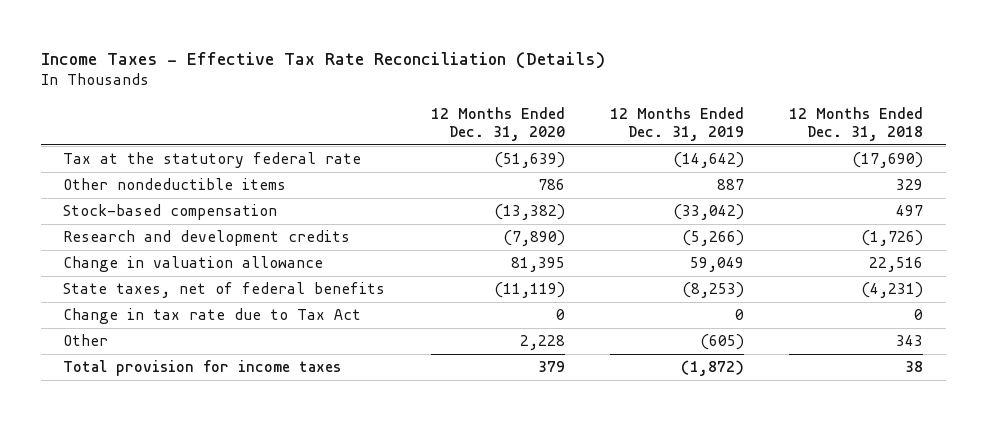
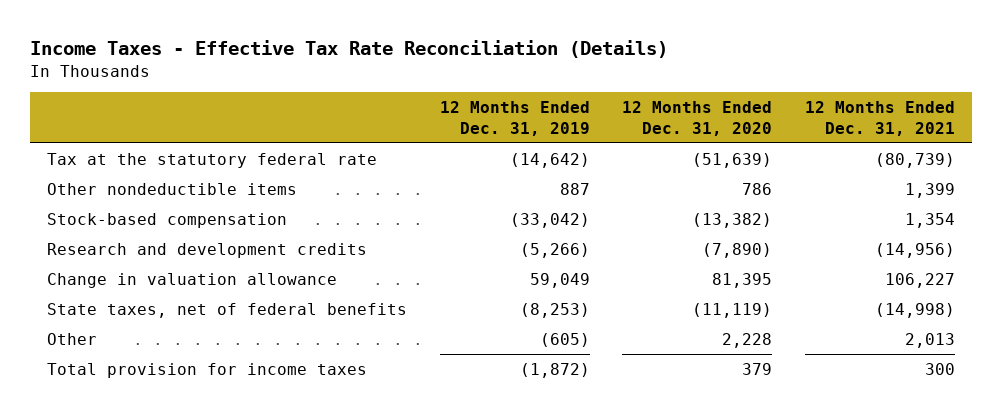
- | 12 Months Ended Dec. 31, 2020 | 12 Months Ended Dec. 31, 2019 | 12 Months Ended Dec. 31, 2018
+ | 12 Months Ended Dec. 31, 2019 | 12 Months Ended Dec. 31, 2020 | 12 Months Ended Dec. 31, 2021
- Change in tax rate due to Tax Act | 0 | 0 | 0

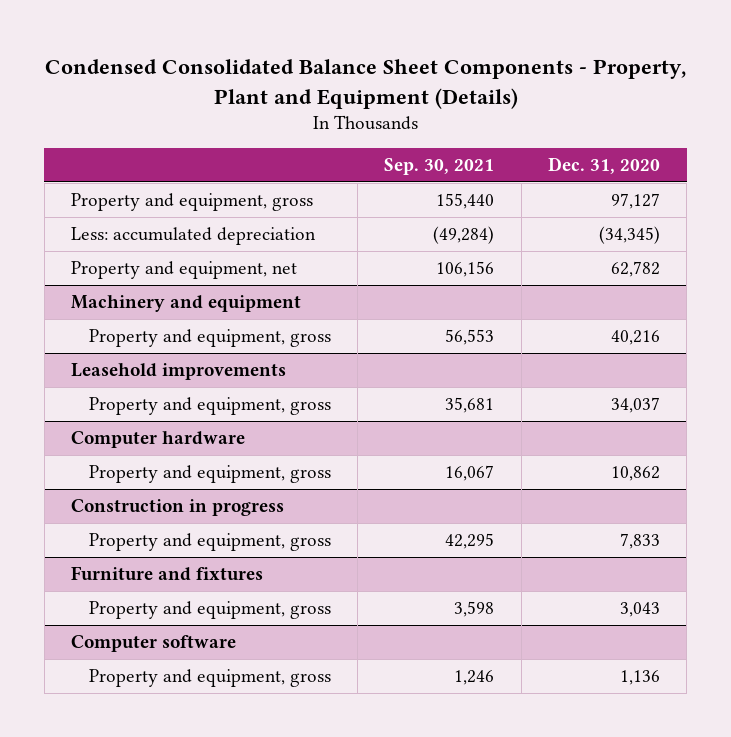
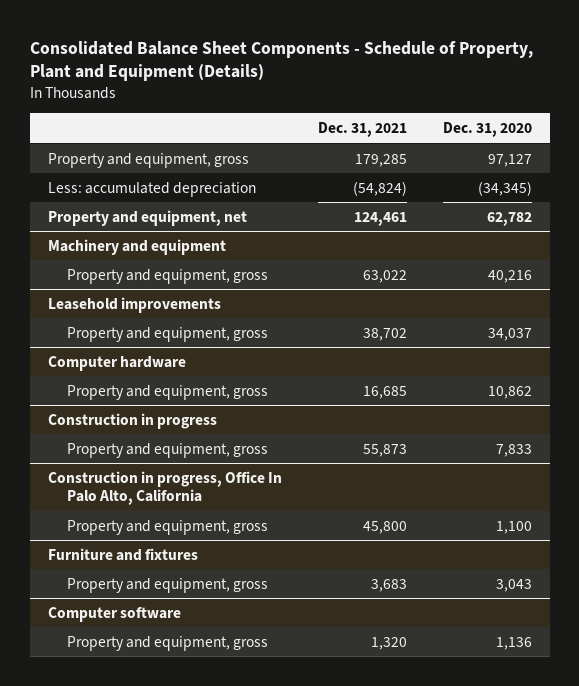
- Condensed Consolidated Balance Sheet Components - Property, Plant and Equipment (Details)
+ Consolidated Balance Sheet Components - Schedule of Property, Plant and Equipment (Details)
- | Sep. 30, 2021 | Dec. 31, 2020
+ | Dec. 31, 2021 | Dec. 31, 2020
+ Construction in progress, Office In Palo Alto, California
+ Property and equipment, gross | 45,800 | 1,100

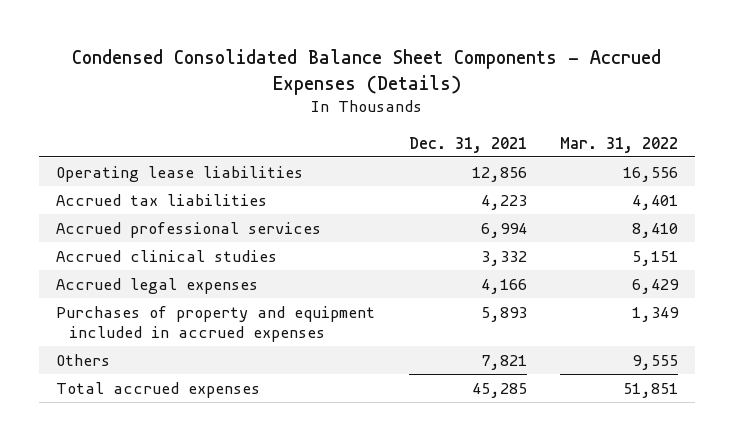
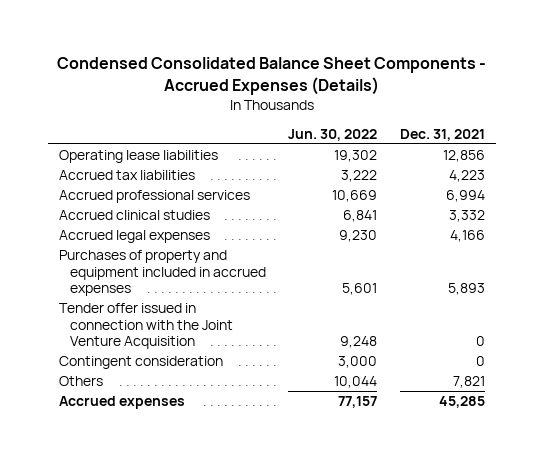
- | Dec. 31, 2021 | Mar. 31, 2022
+ | Jun. 30, 2022 | Dec. 31, 2021
+ Tender offer issued in connection with the Joint Venture Acquisition | 9,248 | 0
+ Contingent consideration | 3,000 | 0
- Total accrued expenses | 45,285 | 51,851
+ Accrued expenses | 77,157 | 45,285

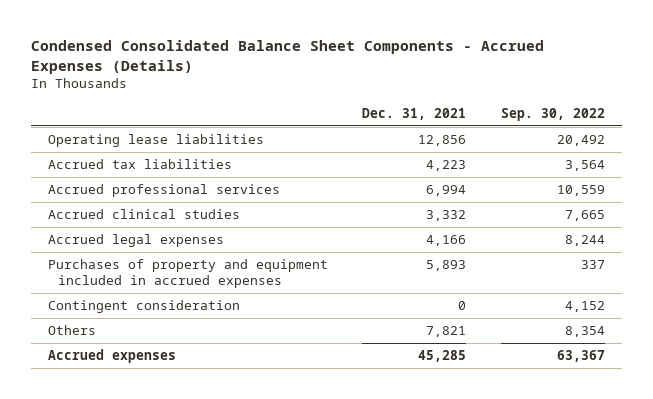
- | Jun. 30, 2022 | Dec. 31, 2021
+ | Dec. 31, 2021 | Sep. 30, 2022
- Tender offer issued in connection with the Joint Venture Acquisition | 9,248 | 0

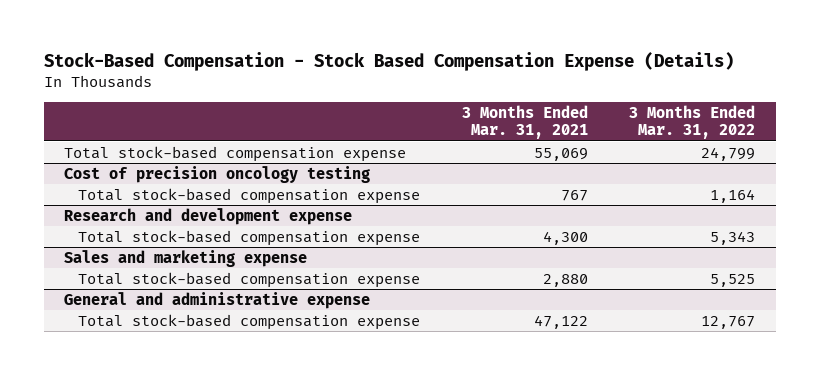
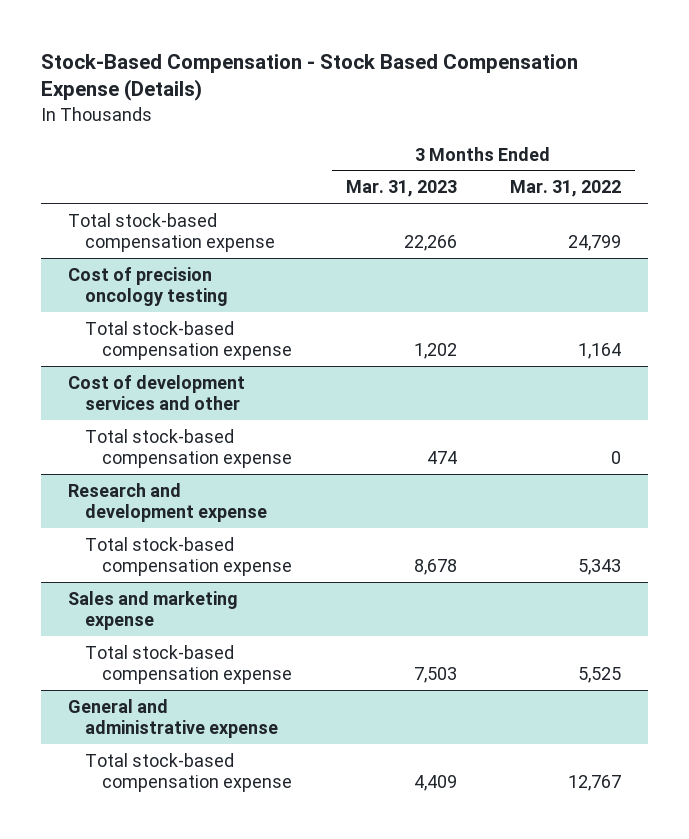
- | 3 Months Ended Mar. 31, 2021 | 3 Months Ended Mar. 31, 2022
+ | 3 Months Ended Mar. 31, 2023 | 3 Months Ended Mar. 31, 2022
+ Cost of development services and other
+ Total stock-based compensation expense | 474 | 0

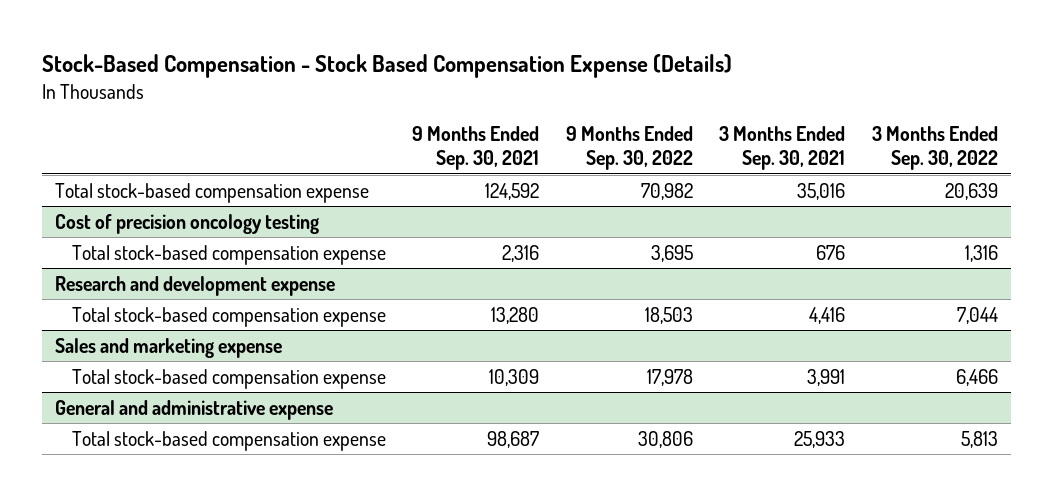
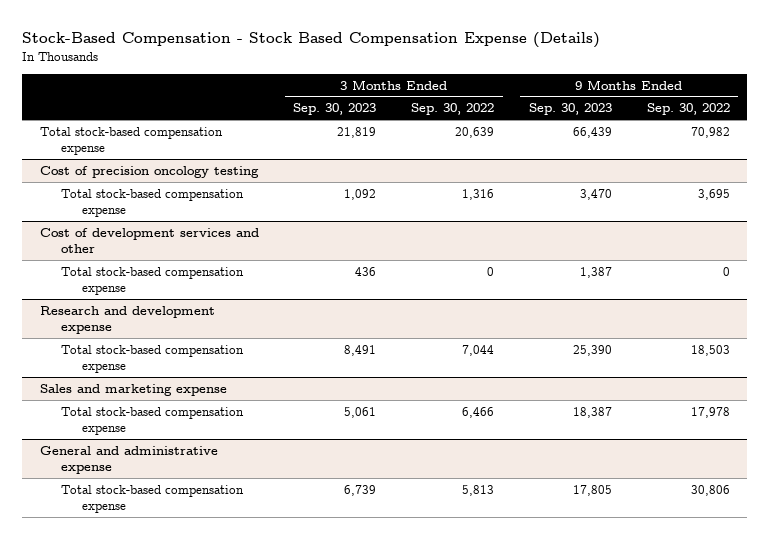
- | 9 Months Ended Sep. 30, 2021 | 9 Months Ended Sep. 30, 2022 | 3 Months Ended Sep. 30, 2021 | 3 Months Ended Sep. 30, 2022
+ | 3 Months Ended Sep. 30, 2023 | 3 Months Ended Sep. 30, 2022 | 9 Months Ended Sep. 30, 2023 | 9 Months Ended Sep. 30, 2022
+ Cost of development services and other
+ Total stock-based compensation expense | 436 | 0 | 1,387 | 0

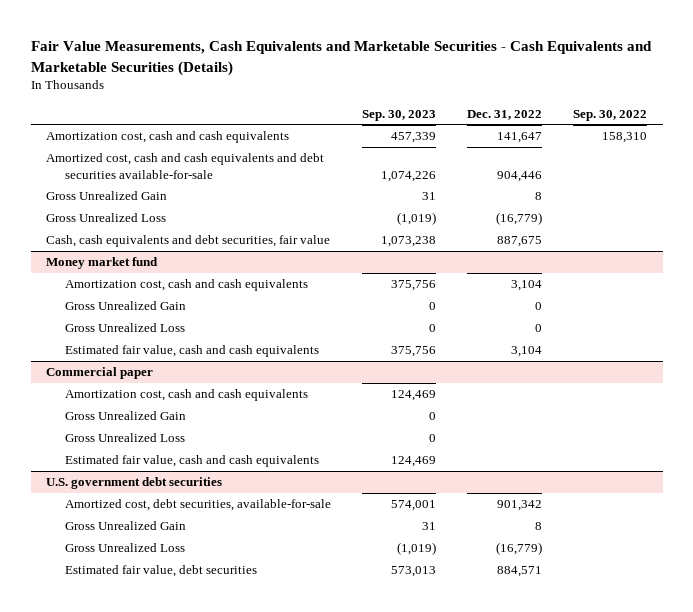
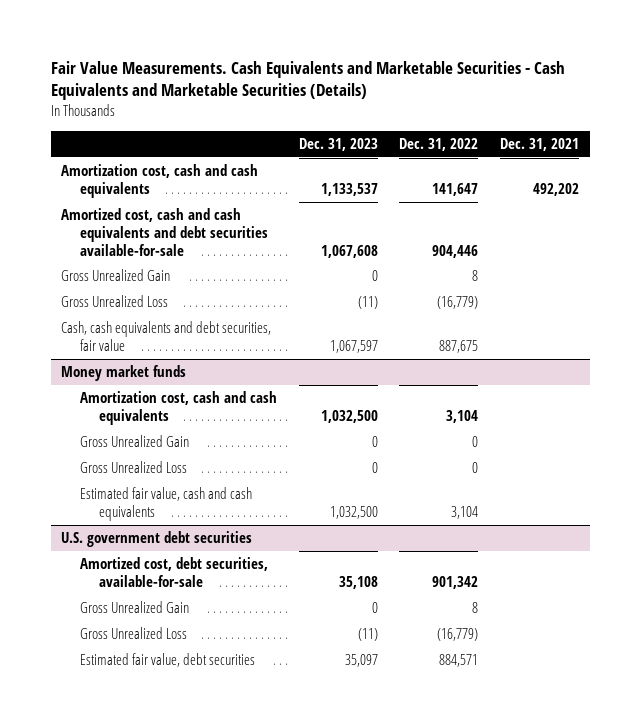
- Fair Value Measurements, Cash Equivalents and Marketable Securities - Cash Equivalents and Marketable Securities (Details)
+ Fair Value Measurements. Cash Equivalents and Marketable Securities - Cash Equivalents and Marketable Securities (Details)
- | Sep. 30, 2023 | Dec. 31, 2022 | Sep. 30, 2022
+ | Dec. 31, 2023 | Dec. 31, 2022 | Dec. 31, 2021
- Money market fund
+ Money market funds
- Commercial paper
- Amortization cost, cash and cash equivalents | 124,469 | |
- Gross Unrealized Gain | 0 | |
- Gross Unrealized Loss | 0 | |
- Estimated fair value, cash and cash equivalents | 124,469 | |

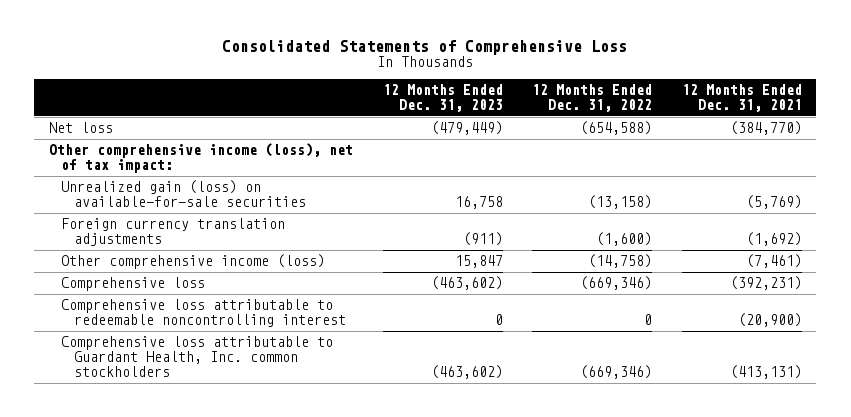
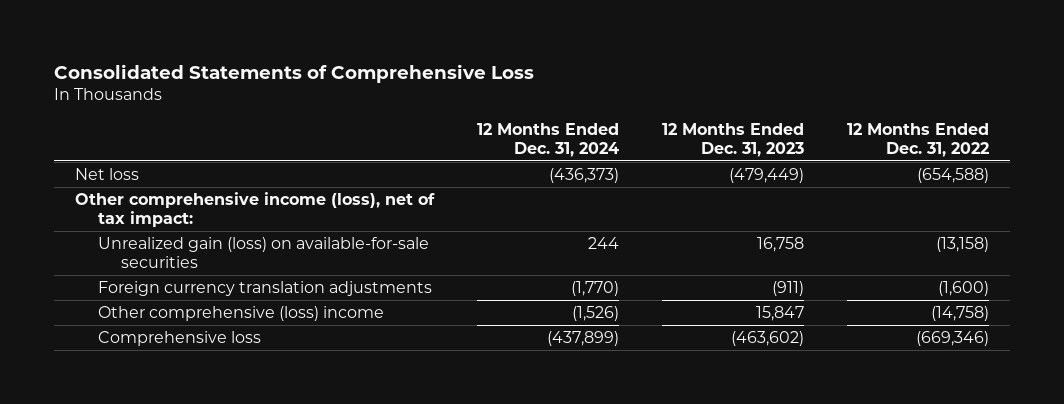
- | 12 Months Ended Dec. 31, 2023 | 12 Months Ended Dec. 31, 2022 | 12 Months Ended Dec. 31, 2021
+ | 12 Months Ended Dec. 31, 2024 | 12 Months Ended Dec. 31, 2023 | 12 Months Ended Dec. 31, 2022
- Other comprehensive income (loss) | 15,847 | (14,758) | (7,461)
+ Other comprehensive (loss) income | (1,526) | 15,847 | (14,758)
- Comprehensive loss attributable to redeemable noncontrolling interest | 0 | 0 | (20,900)
- Comprehensive loss attributable to Guardant Health, Inc. common stockholders | (463,602) | (669,346) | (413,131)

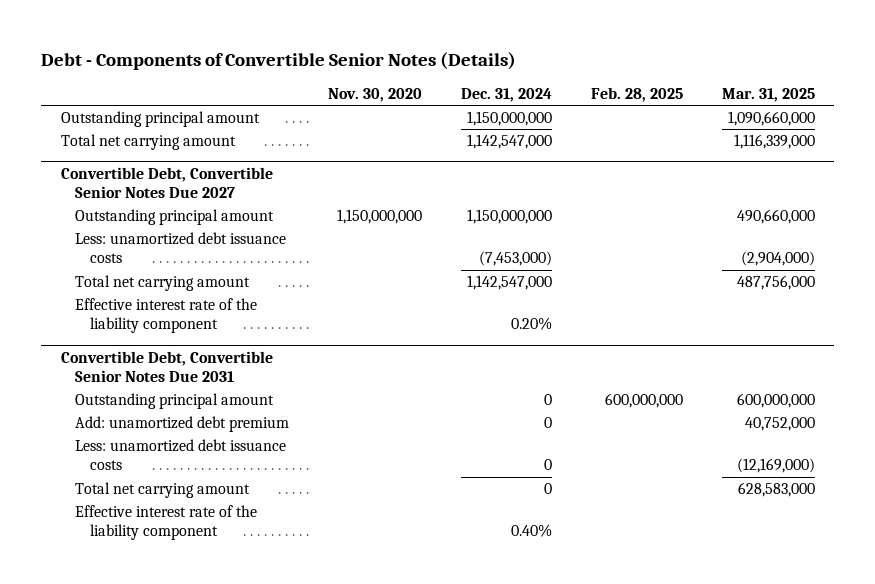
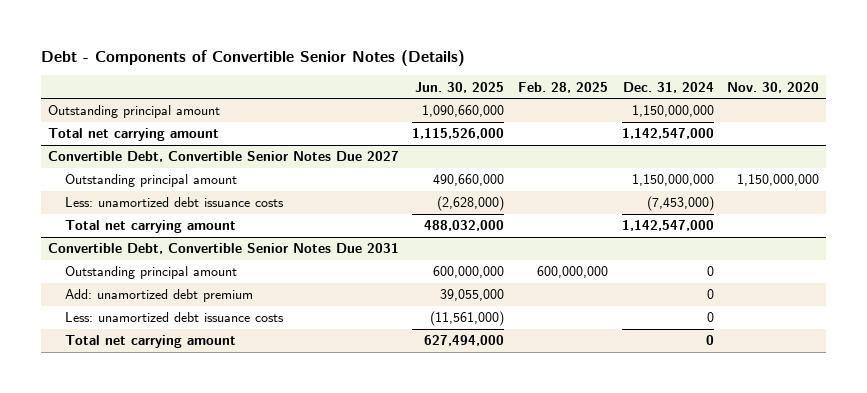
- | Nov. 30, 2020 | Dec. 31, 2024 | Feb. 28, 2025 | Mar. 31, 2025
+ | Jun. 30, 2025 | Feb. 28, 2025 | Dec. 31, 2024 | Nov. 30, 2020
@ Convertible Debt, Convertible Senior Notes Due 2027
- Effective interest rate of the liability component | | 0.20% | |
@ Convertible Debt, Convertible Senior Notes Due 2031
- Effective interest rate of the liability component | | 0.40% | |

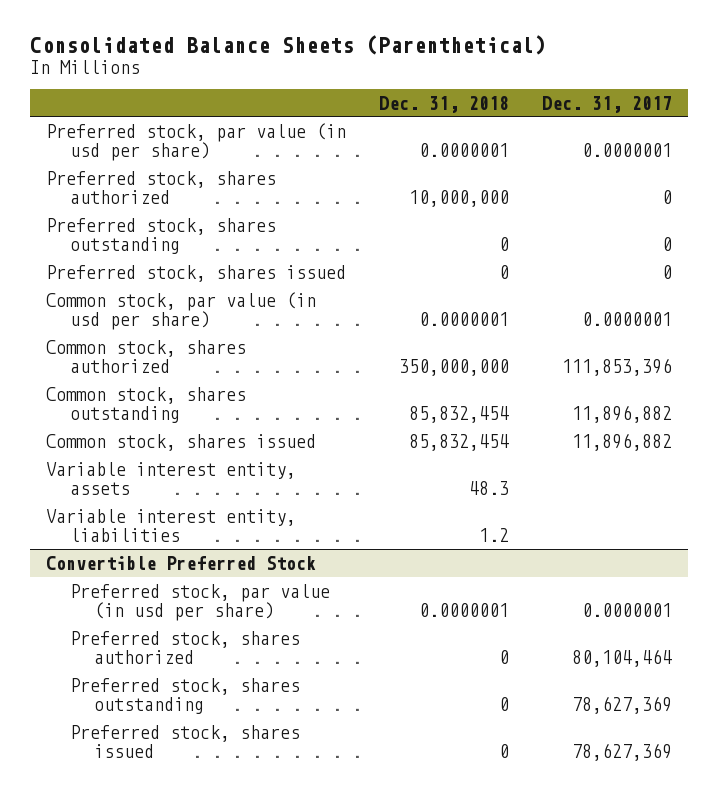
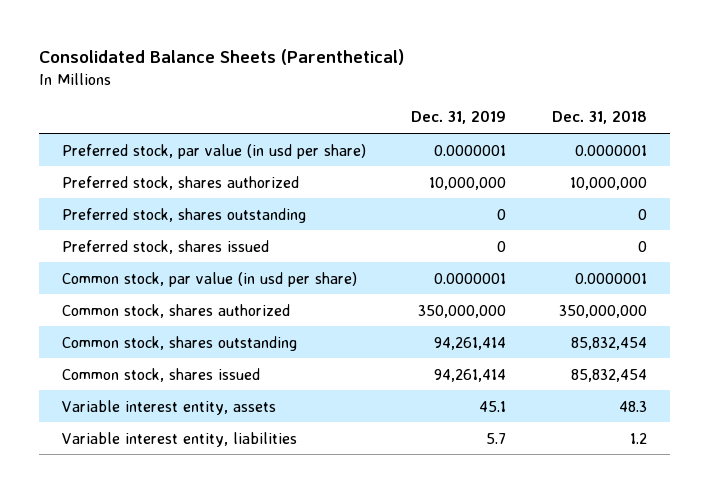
- | Dec. 31, 2018 | Dec. 31, 2017
+ | Dec. 31, 2019 | Dec. 31, 2018
- Convertible Preferred Stock
- Preferred stock, par value (in usd per share) | 0.0000001 | 0.0000001
- Preferred stock, shares authorized | 0 | 80,104,464
- Preferred stock, shares outstanding | 0 | 78,627,369
- Preferred stock, shares issued | 0 | 78,627,369

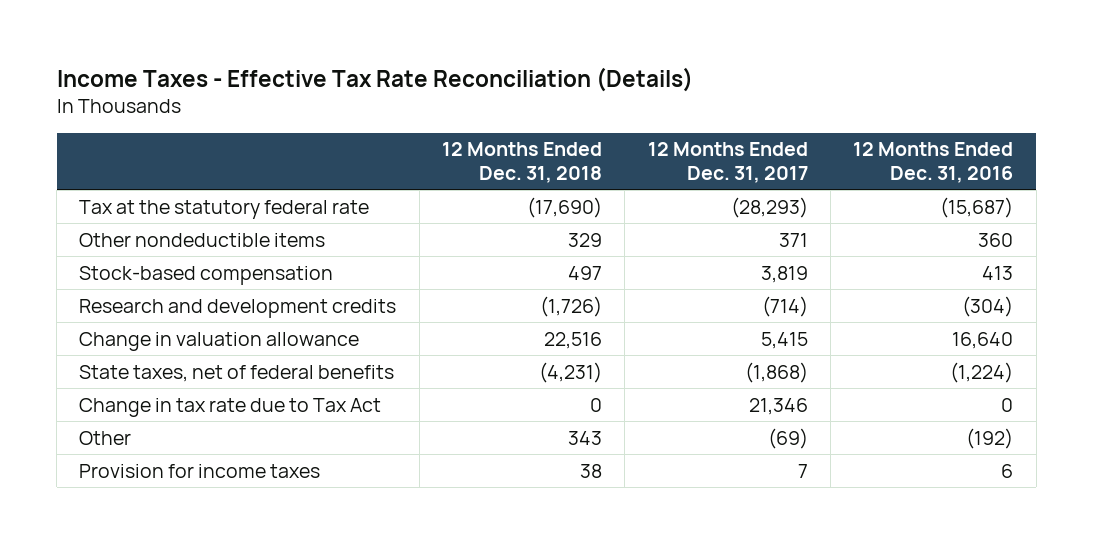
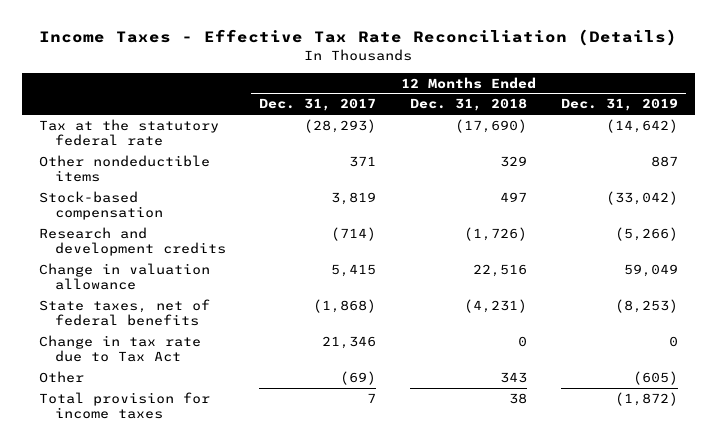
- | 12 Months Ended Dec. 31, 2018 | 12 Months Ended Dec. 31, 2017 | 12 Months Ended Dec. 31, 2016
+ | 12 Months Ended Dec. 31, 2017 | 12 Months Ended Dec. 31, 2018 | 12 Months Ended Dec. 31, 2019
- Provision for income taxes | 38 | 7 | 6
+ Total provision for income taxes | 7 | 38 | (1,872)

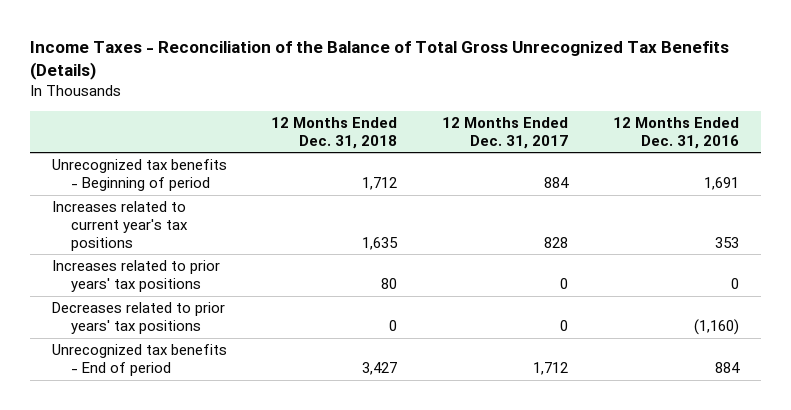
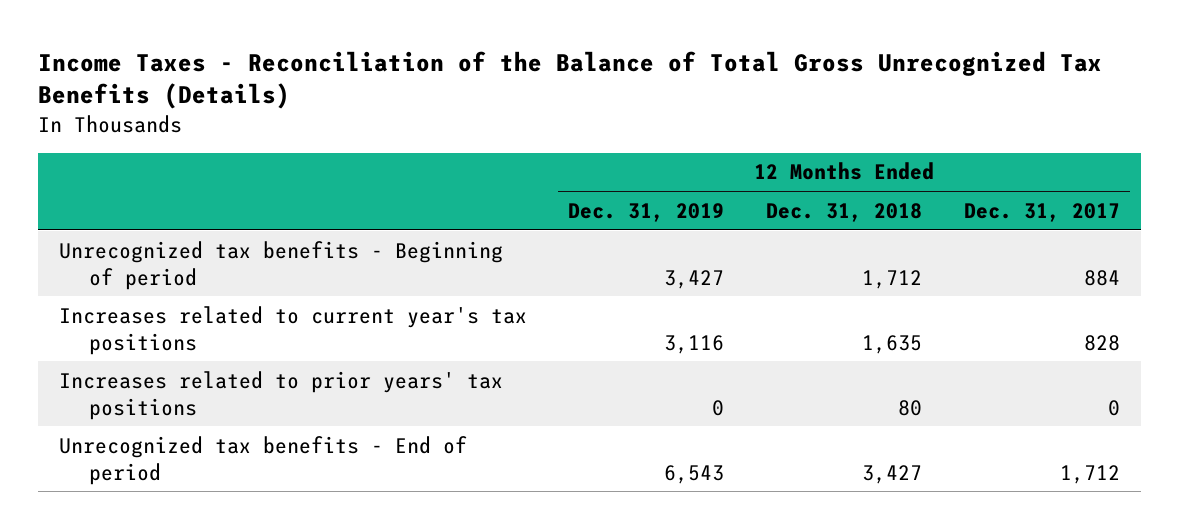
- | 12 Months Ended Dec. 31, 2018 | 12 Months Ended Dec. 31, 2017 | 12 Months Ended Dec. 31, 2016
+ | 12 Months Ended Dec. 31, 2019 | 12 Months Ended Dec. 31, 2018 | 12 Months Ended Dec. 31, 2017
- Decreases related to prior years' tax positions | 0 | 0 | (1,160)

